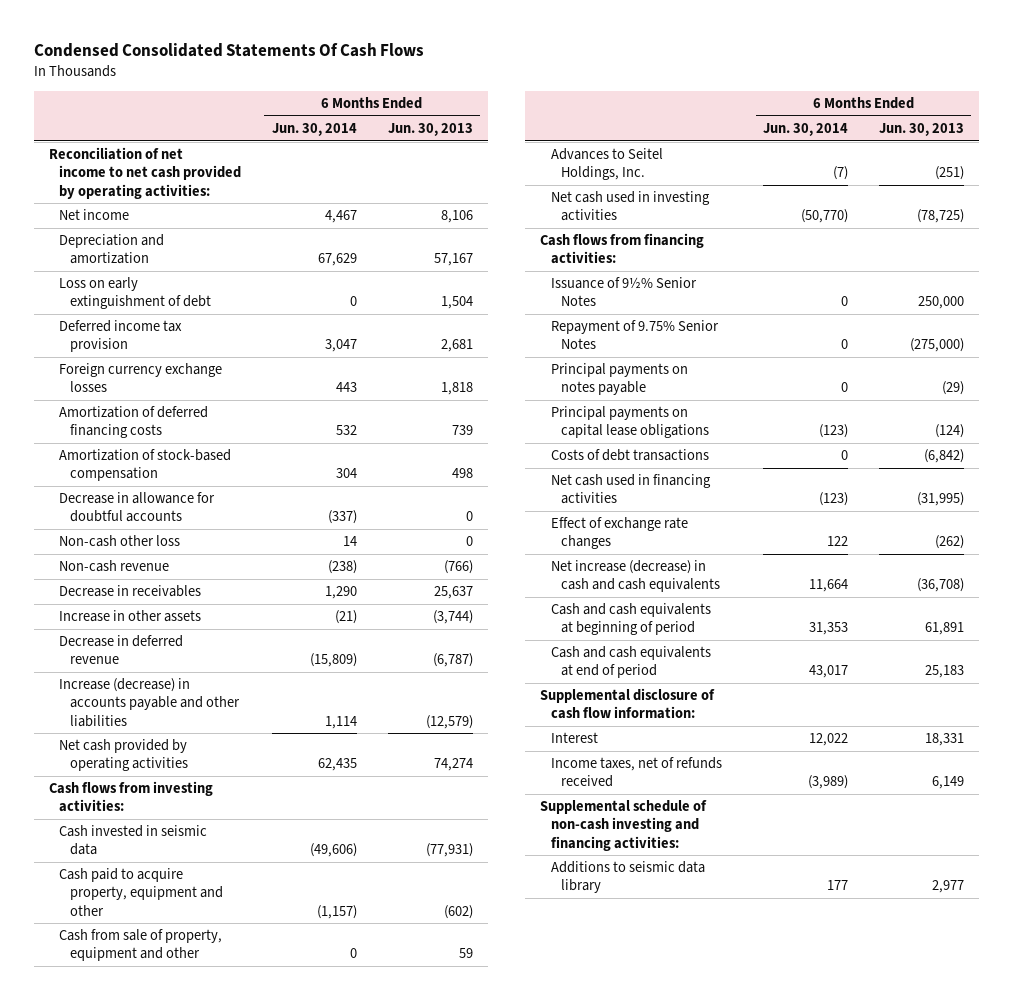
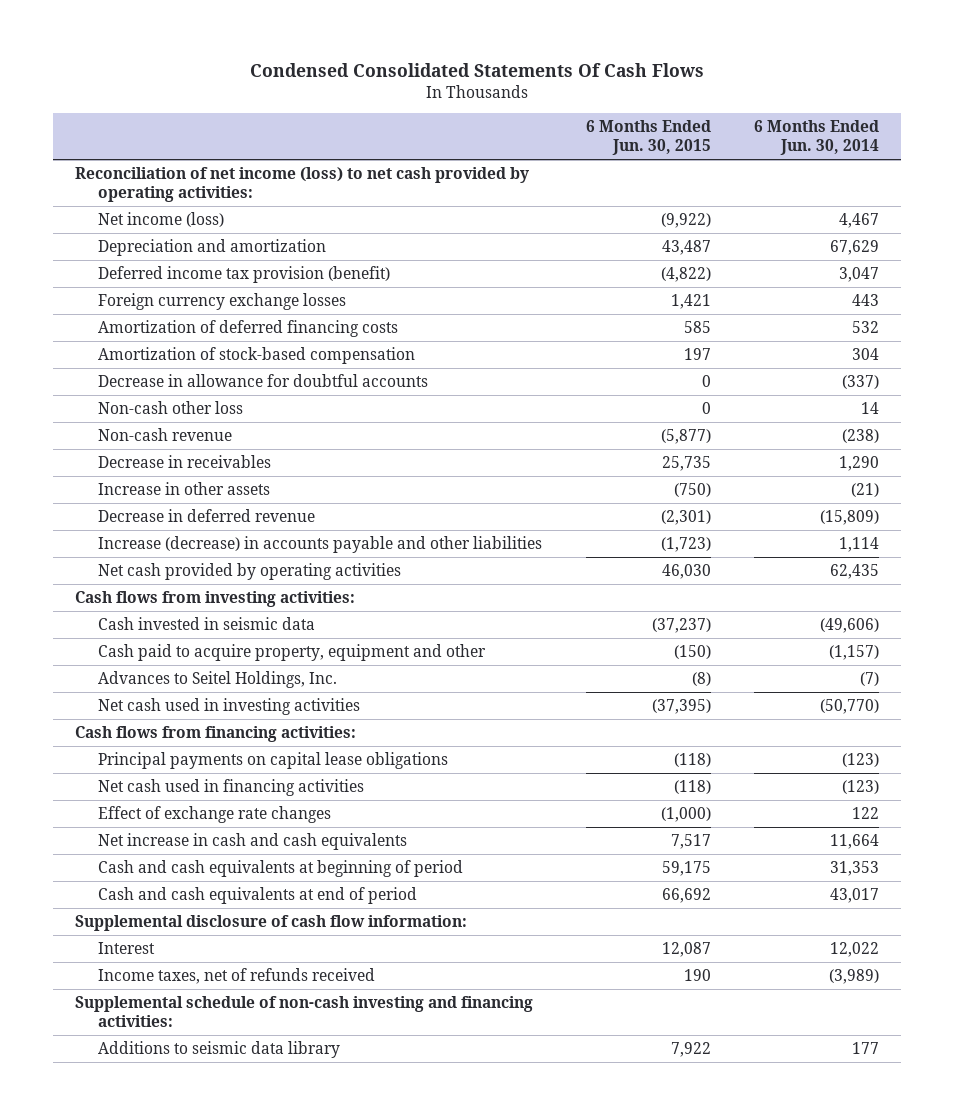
- | 6 Months Ended Jun. 30, 2014 | 6 Months Ended Jun. 30, 2013
+ | 6 Months Ended Jun. 30, 2015 | 6 Months Ended Jun. 30, 2014
- Reconciliation of net income to net cash provided by operating activities:
- Net income | 4,467 | 8,106
+ Reconciliation of net income (loss) to net cash provided by operating activities:
+ Net income (loss) | (9,922) | 4,467
- Loss on early extinguishment of debt | 0 | 1,504
- Deferred income tax provision | 3,047 | 2,681
+ Deferred income tax provision (benefit) | (4,822) | 3,047
- Cash from sale of property, equipment and other | 0 | 59
- Issuance of 9½% Senior Notes | 0 | 250,000
- Repayment of 9.75% Senior Notes | 0 | (275,000)
- Principal payments on notes payable | 0 | (29)
- Costs of debt transactions | 0 | (6,842)
- Net increase (decrease) in cash and cash equivalents | 11,664 | (36,708)
+ Net increase in cash and cash equivalents | 7,517 | 11,664

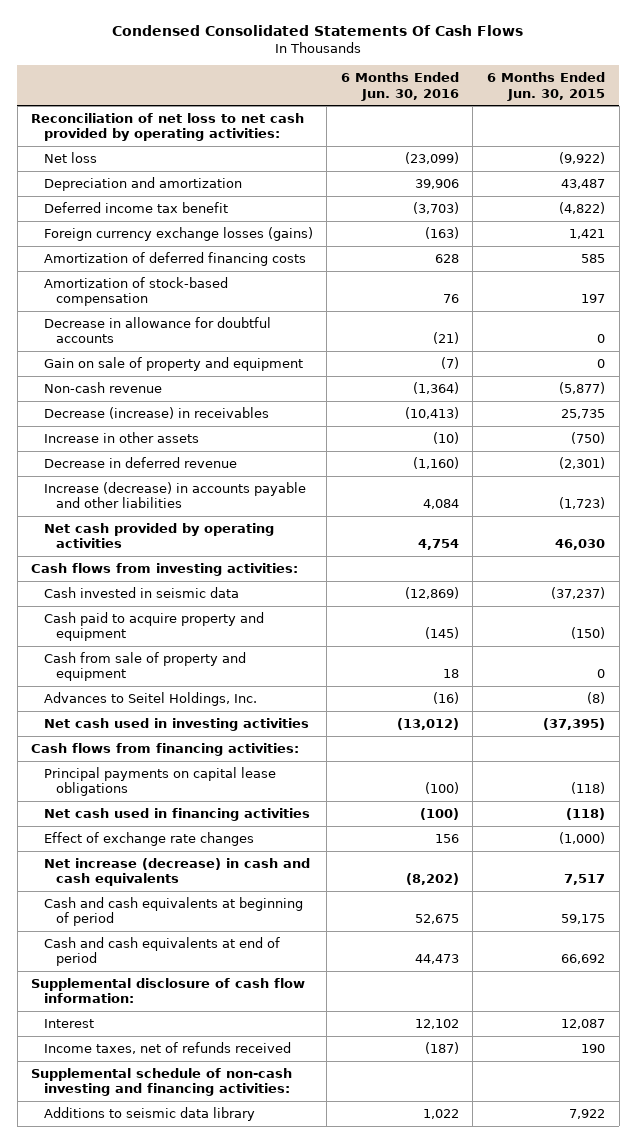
- | 6 Months Ended Jun. 30, 2015 | 6 Months Ended Jun. 30, 2014
+ | 6 Months Ended Jun. 30, 2016 | 6 Months Ended Jun. 30, 2015
- Reconciliation of net income (loss) to net cash provided by operating activities:
- Net income (loss) | (9,922) | 4,467
+ Reconciliation of net loss to net cash provided by operating activities:
+ Net loss | (23,099) | (9,922)
- Deferred income tax provision (benefit) | (4,822) | 3,047
- Foreign currency exchange losses | 1,421 | 443
+ Deferred income tax benefit | (3,703) | (4,822)
+ Foreign currency exchange losses (gains) | (163) | 1,421
- Non-cash other loss | 0 | 14
+ Gain on sale of property and equipment | (7) | 0
- Decrease in receivables | 25,735 | 1,290
+ Decrease (increase) in receivables | (10,413) | 25,735
- Cash paid to acquire property, equipment and other | (150) | (1,157)
+ Cash paid to acquire property and equipment | (145) | (150)
+ Cash from sale of property and equipment | 18 | 0
- Net increase in cash and cash equivalents | 7,517 | 11,664
+ Net increase (decrease) in cash and cash equivalents | (8,202) | 7,517

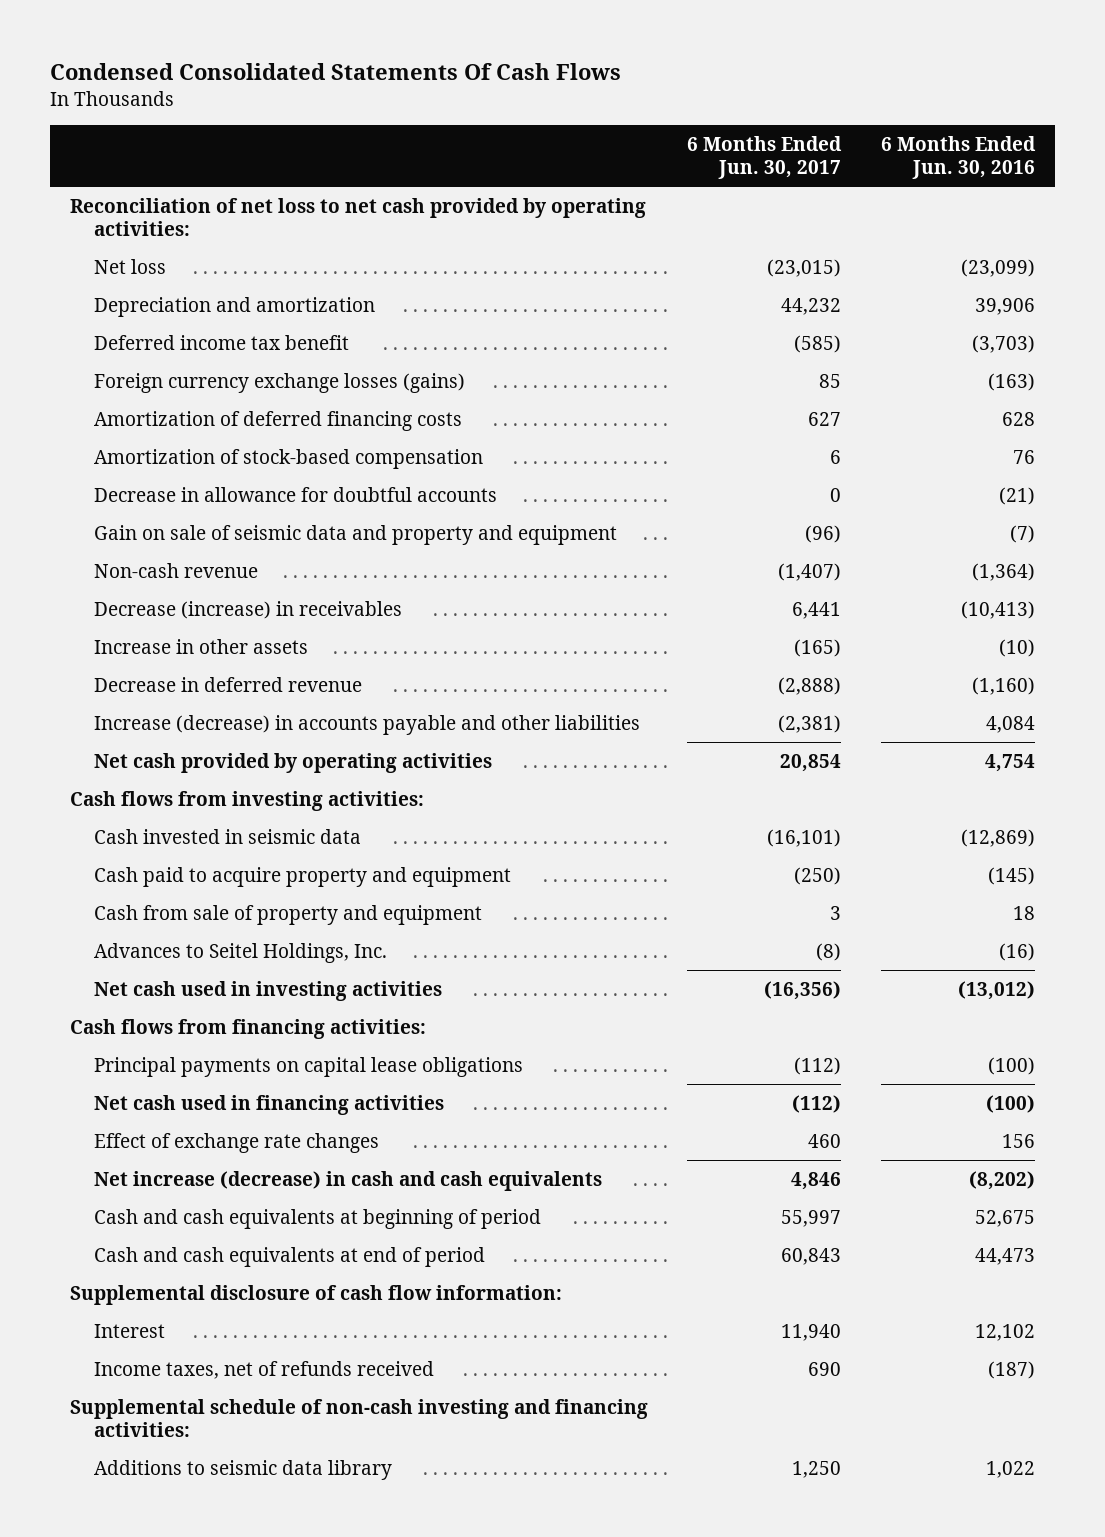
- | 6 Months Ended Jun. 30, 2016 | 6 Months Ended Jun. 30, 2015
+ | 6 Months Ended Jun. 30, 2017 | 6 Months Ended Jun. 30, 2016
- Gain on sale of property and equipment | (7) | 0
+ Gain on sale of seismic data and property and equipment | (96) | (7)

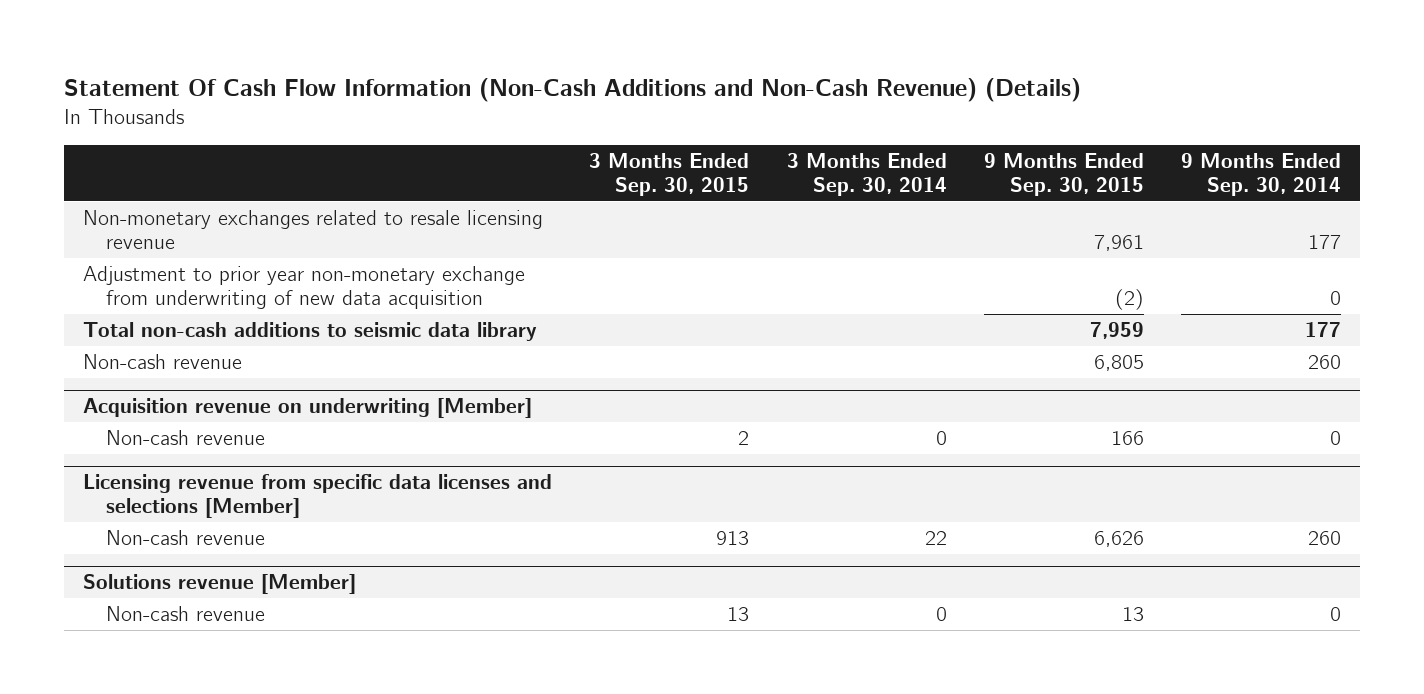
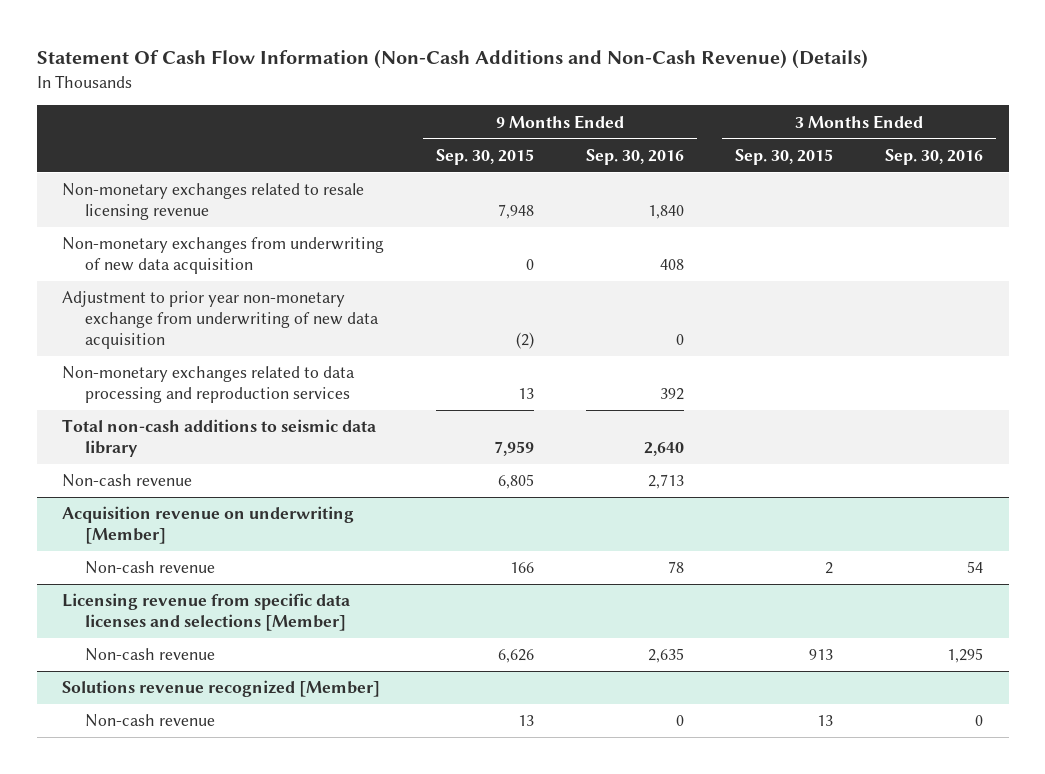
- | 3 Months Ended Sep. 30, 2015 | 3 Months Ended Sep. 30, 2014 | 9 Months Ended Sep. 30, 2015 | 9 Months Ended Sep. 30, 2014
+ | 9 Months Ended Sep. 30, 2015 | 9 Months Ended Sep. 30, 2016 | 3 Months Ended Sep. 30, 2015 | 3 Months Ended Sep. 30, 2016
- Non-monetary exchanges related to resale licensing revenue | | | 7,961 | 177
+ Non-monetary exchanges related to resale licensing revenue | 7,948 | 1,840 | |
+ Non-monetary exchanges from underwriting of new data acquisition | 0 | 408 | |
+ Non-monetary exchanges related to data processing and reproduction services | 13 | 392 | |
- Solutions revenue [Member]
+ Solutions revenue recognized [Member]

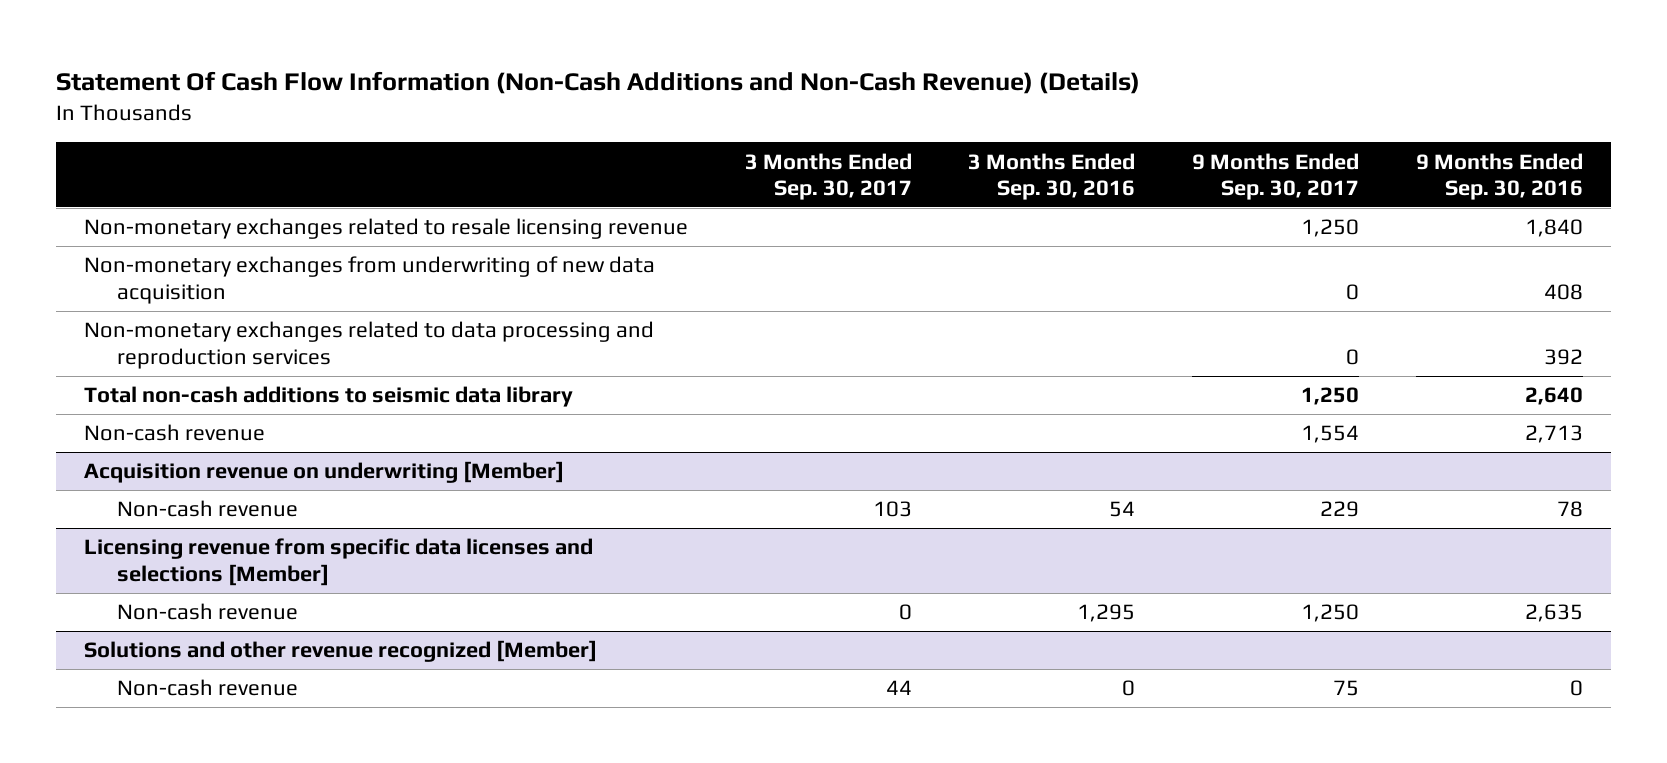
- | 9 Months Ended Sep. 30, 2015 | 9 Months Ended Sep. 30, 2016 | 3 Months Ended Sep. 30, 2015 | 3 Months Ended Sep. 30, 2016
+ | 3 Months Ended Sep. 30, 2017 | 3 Months Ended Sep. 30, 2016 | 9 Months Ended Sep. 30, 2017 | 9 Months Ended Sep. 30, 2016
- Adjustment to prior year non-monetary exchange from underwriting of new data acquisition | (2) | 0 | |
- Solutions revenue recognized [Member]
+ Solutions and other revenue recognized [Member]

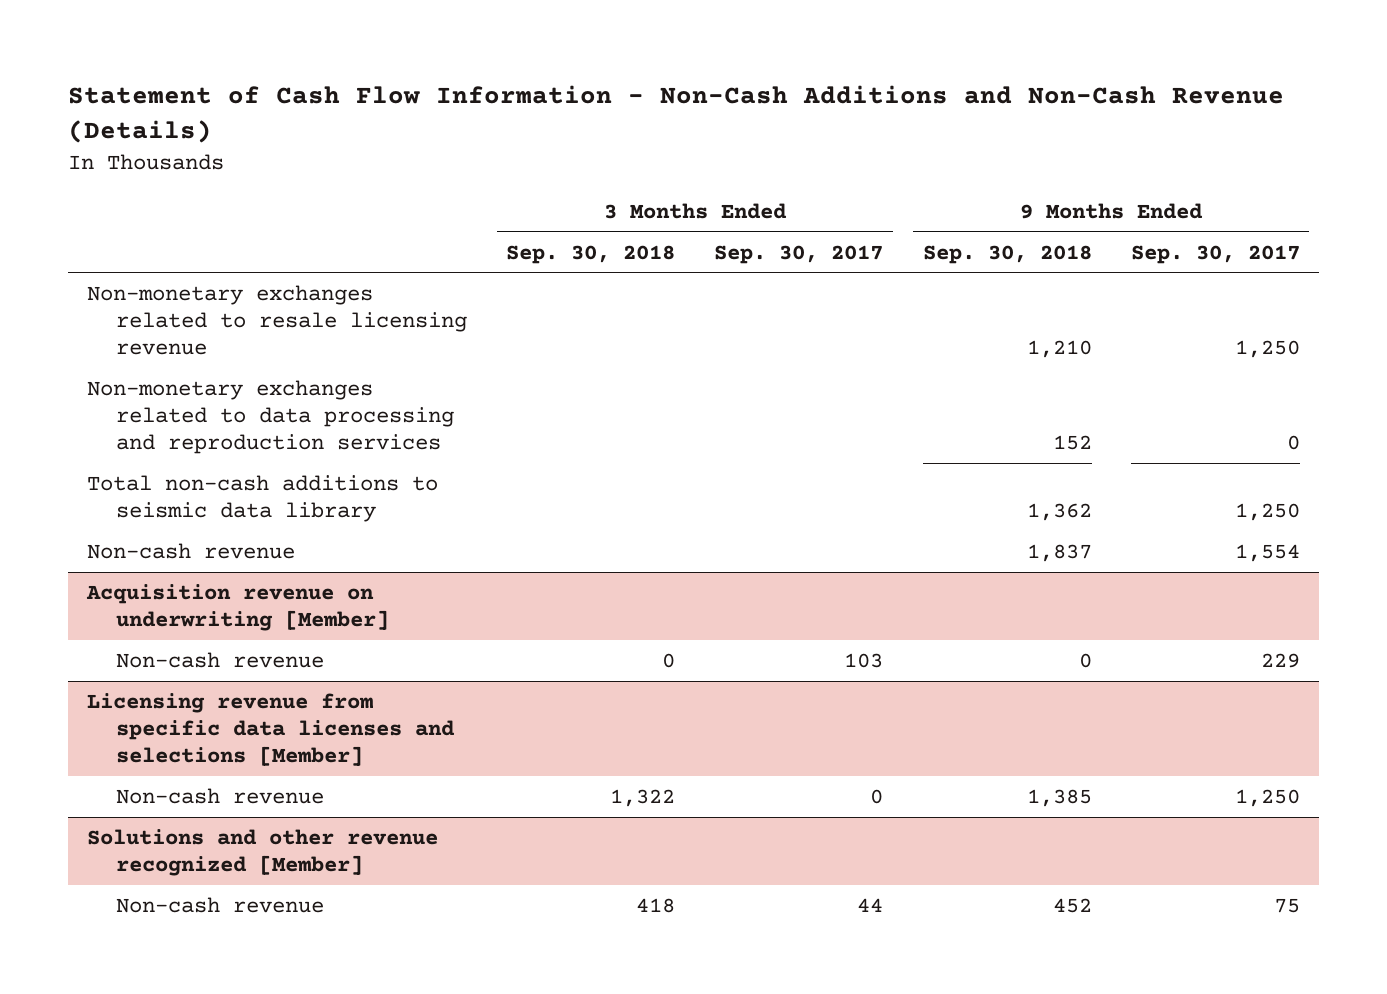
- Statement Of Cash Flow Information (Non-Cash Additions and Non-Cash Revenue) (Details)
+ Statement of Cash Flow Information - Non-Cash Additions and Non-Cash Revenue (Details)
- | 3 Months Ended Sep. 30, 2017 | 3 Months Ended Sep. 30, 2016 | 9 Months Ended Sep. 30, 2017 | 9 Months Ended Sep. 30, 2016
+ | 3 Months Ended Sep. 30, 2018 | 3 Months Ended Sep. 30, 2017 | 9 Months Ended Sep. 30, 2018 | 9 Months Ended Sep. 30, 2017
- Non-monetary exchanges from underwriting of new data acquisition | | | 0 | 408

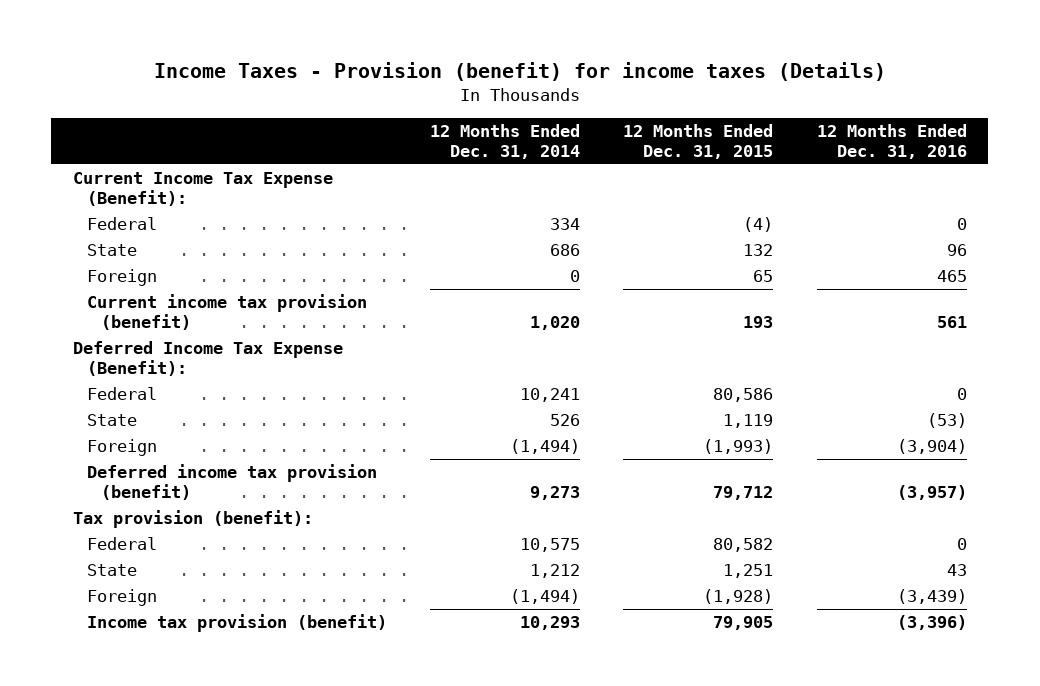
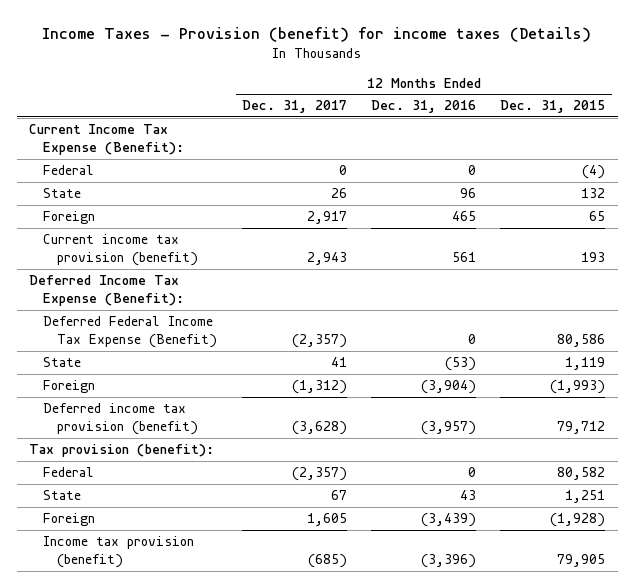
- | 12 Months Ended Dec. 31, 2014 | 12 Months Ended Dec. 31, 2015 | 12 Months Ended Dec. 31, 2016
+ | 12 Months Ended Dec. 31, 2017 | 12 Months Ended Dec. 31, 2016 | 12 Months Ended Dec. 31, 2015
- Federal | 10,241 | 80,586 | 0
+ Deferred Federal Income Tax Expense (Benefit) | (2,357) | 0 | 80,586

